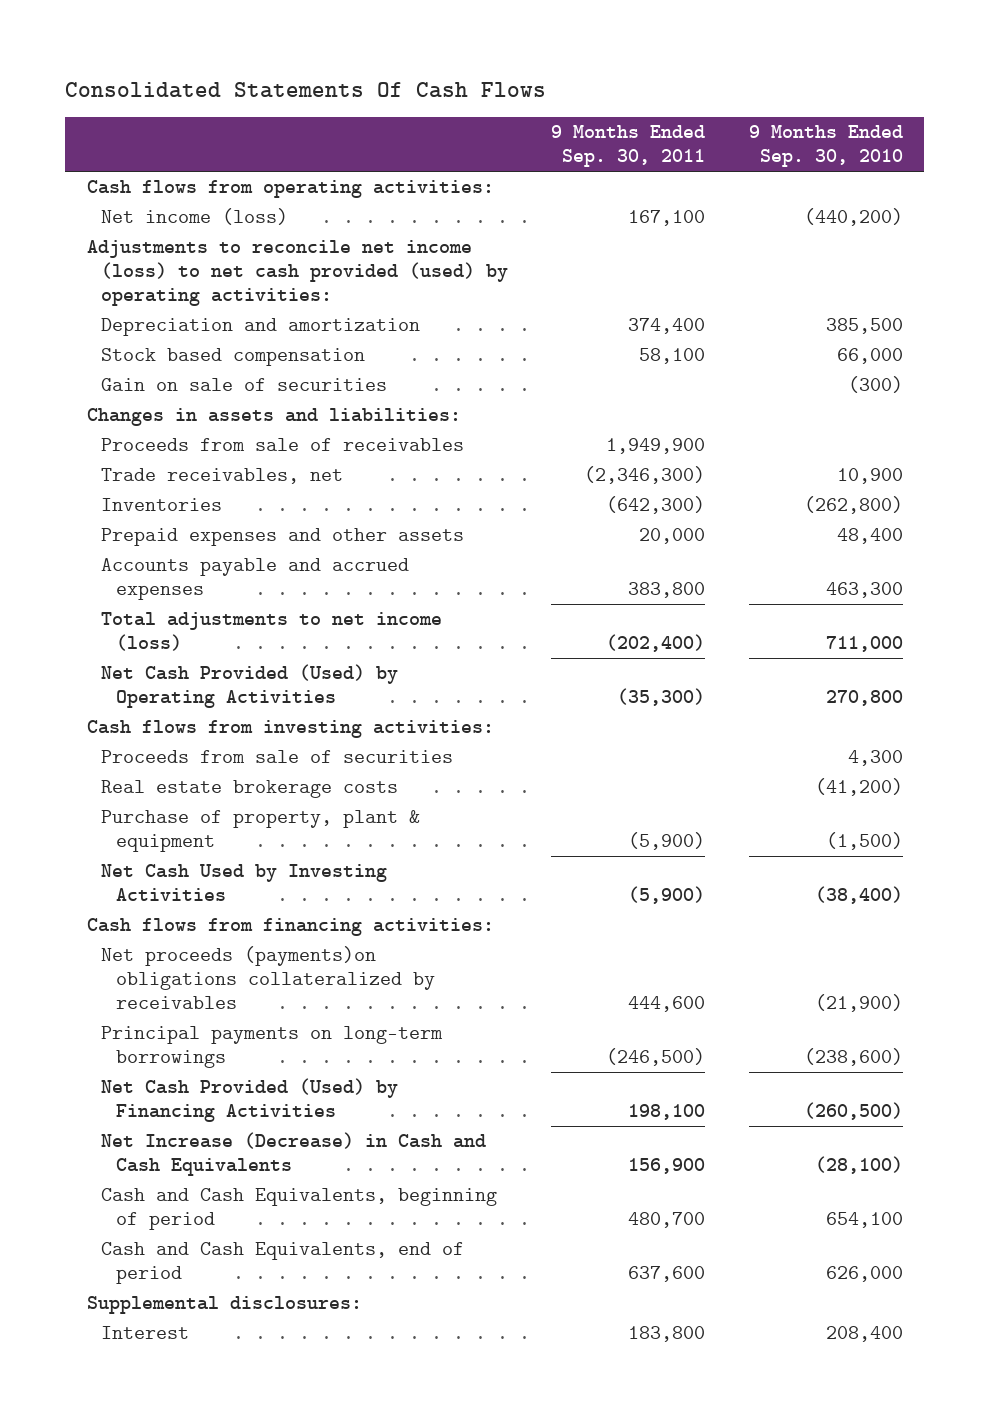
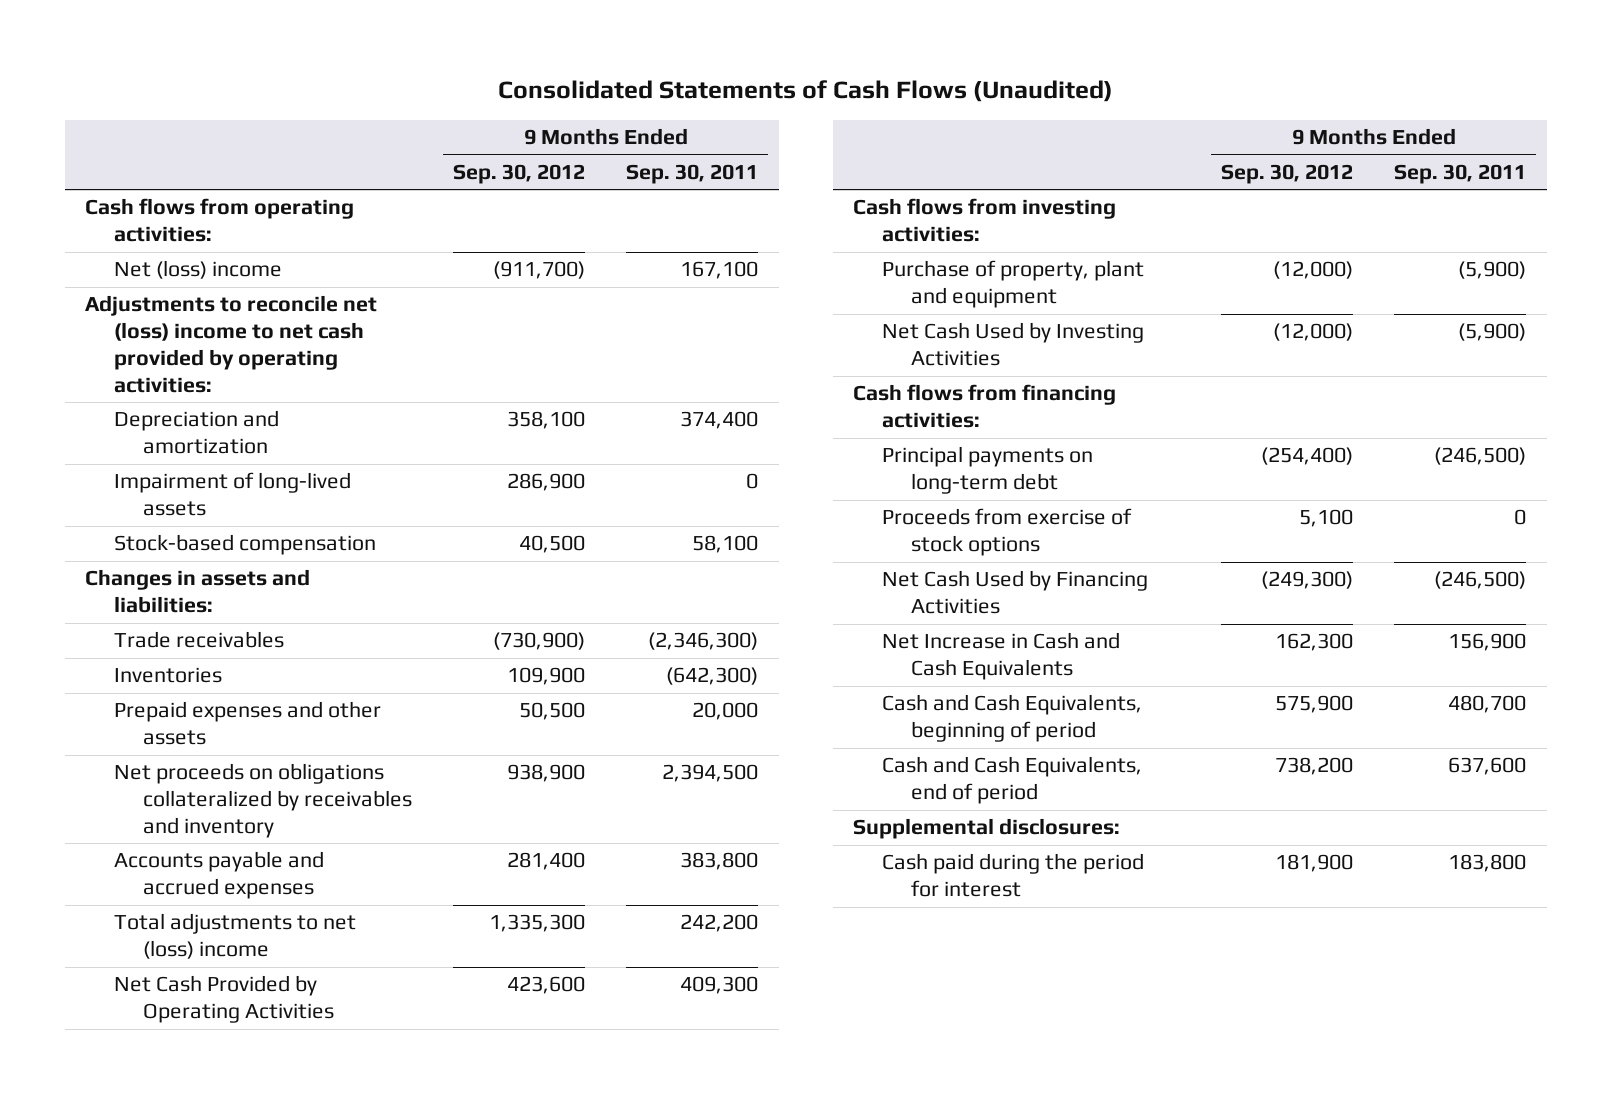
- Consolidated Statements Of Cash Flows
+ Consolidated Statements of Cash Flows (Unaudited)
- | 9 Months Ended Sep. 30, 2011 | 9 Months Ended Sep. 30, 2010
+ | 9 Months Ended Sep. 30, 2012 | 9 Months Ended Sep. 30, 2011
- Net income (loss) | 167,100 | (440,200)
- Adjustments to reconcile net income (loss) to net cash provided (used) by operating activities:
+ Net (loss) income | (911,700) | 167,100
+ Adjustments to reconcile net (loss) income to net cash provided by operating activities:
- Stock based compensation | 58,100 | 66,000
- Gain on sale of securities | | (300)
+ Impairment of long-lived assets | 286,900 | 0
+ Stock-based compensation | 40,500 | 58,100
- Proceeds from sale of receivables | 1,949,900 |
- Trade receivables, net | (2,346,300) | 10,900
+ Trade receivables | (730,900) | (2,346,300)
+ Net proceeds on obligations collateralized by receivables and inventory | 938,900 | 2,394,500
- Total adjustments to net income (loss) | (202,400) | 711,000
- Net Cash Provided (Used) by Operating Activities | (35,300) | 270,800
+ Total adjustments to net (loss) income | 1,335,300 | 242,200
+ Net Cash Provided by Operating Activities | 423,600 | 409,300
- Proceeds from sale of securities | | 4,300
- Real estate brokerage costs | | (41,200)
- Purchase of property, plant & equipment | (5,900) | (1,500)
+ Purchase of property, plant and equipment | (12,000) | (5,900)
- Net proceeds (payments)on obligations collateralized by receivables | 444,600 | (21,900)
- Principal payments on long-term borrowings | (246,500) | (238,600)
- Net Cash Provided (Used) by Financing Activities | 198,100 | (260,500)
- Net Increase (Decrease) in Cash and Cash Equivalents | 156,900 | (28,100)
+ Principal payments on long-term debt | (254,400) | (246,500)
+ Proceeds from exercise of stock options | 5,100 | 0
+ Net Cash Used by Financing Activities | (249,300) | (246,500)
+ Net Increase in Cash and Cash Equivalents | 162,300 | 156,900
- Interest | 183,800 | 208,400
+ Cash paid during the period for interest | 181,900 | 183,800

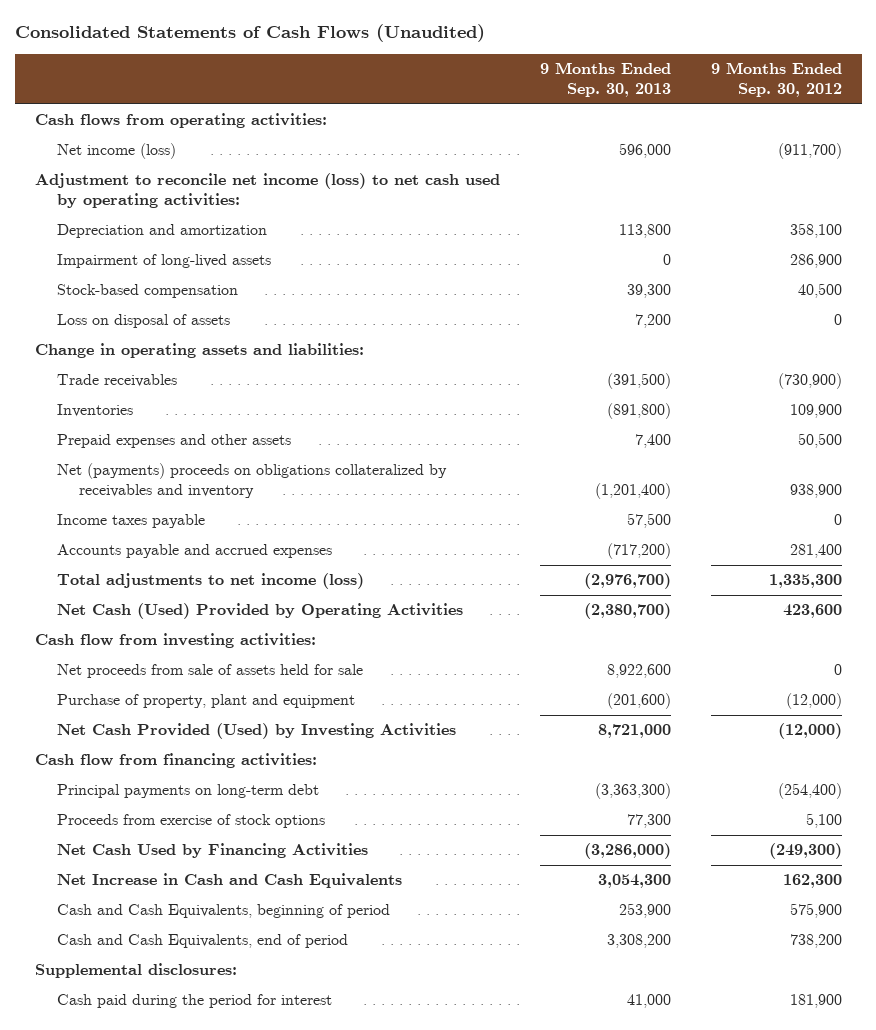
- | 9 Months Ended Sep. 30, 2012 | 9 Months Ended Sep. 30, 2011
+ | 9 Months Ended Sep. 30, 2013 | 9 Months Ended Sep. 30, 2012
- Net (loss) income | (911,700) | 167,100
- Adjustments to reconcile net (loss) income to net cash provided by operating activities:
+ Net income (loss) | 596,000 | (911,700)
+ Adjustment to reconcile net income (loss) to net cash used by operating activities:
- Changes in assets and liabilities:
+ Loss on disposal of assets | 7,200 | 0
+ Change in operating assets and liabilities:
- Net proceeds on obligations collateralized by receivables and inventory | 938,900 | 2,394,500
+ Net (payments) proceeds on obligations collateralized by receivables and inventory | (1,201,400) | 938,900
+ Income taxes payable | 57,500 | 0
- Total adjustments to net (loss) income | 1,335,300 | 242,200
- Net Cash Provided by Operating Activities | 423,600 | 409,300
- Cash flows from investing activities:
+ Total adjustments to net income (loss) | (2,976,700) | 1,335,300
+ Net Cash (Used) Provided by Operating Activities | (2,380,700) | 423,600
+ Cash flow from investing activities:
+ Net proceeds from sale of assets held for sale | 8,922,600 | 0
- Net Cash Used by Investing Activities | (12,000) | (5,900)
- Cash flows from financing activities:
+ Net Cash Provided (Used) by Investing Activities | 8,721,000 | (12,000)
+ Cash flow from financing activities:

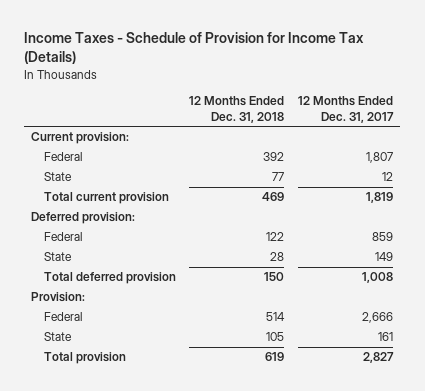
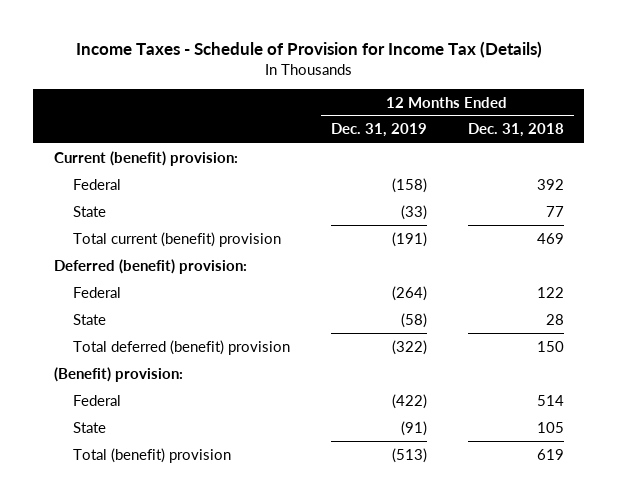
- | 12 Months Ended Dec. 31, 2018 | 12 Months Ended Dec. 31, 2017
+ | 12 Months Ended Dec. 31, 2019 | 12 Months Ended Dec. 31, 2018
- Current provision:
+ Current (benefit) provision:
- Total current provision | 469 | 1,819
- Deferred provision:
+ Total current (benefit) provision | (191) | 469
+ Deferred (benefit) provision:
- Total deferred provision | 150 | 1,008
- Provision:
+ Total deferred (benefit) provision | (322) | 150
+ (Benefit) provision:
- Total provision | 619 | 2,827
+ Total (benefit) provision | (513) | 619

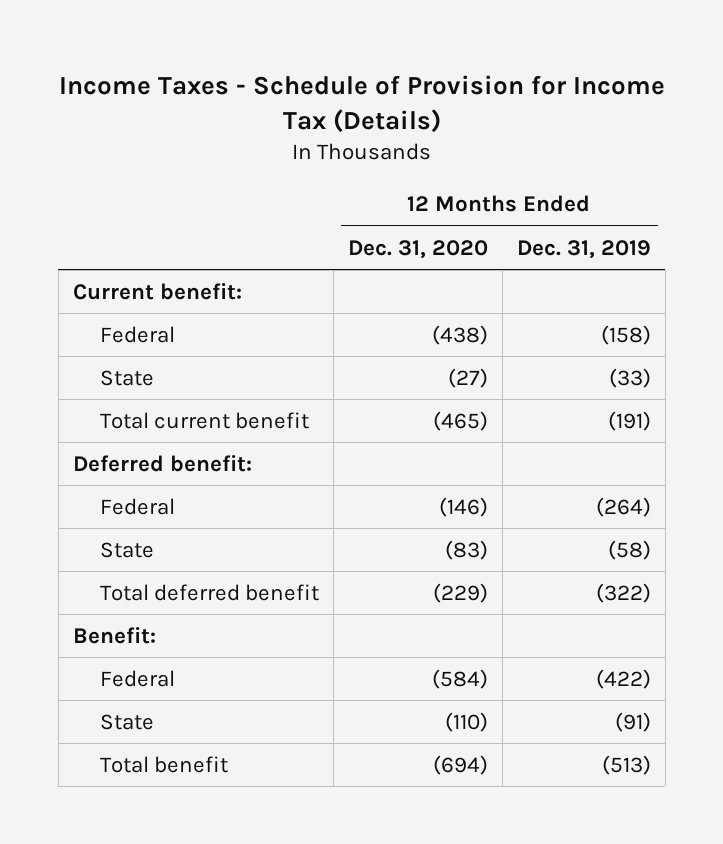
- | 12 Months Ended Dec. 31, 2019 | 12 Months Ended Dec. 31, 2018
+ | 12 Months Ended Dec. 31, 2020 | 12 Months Ended Dec. 31, 2019
- Current (benefit) provision:
+ Current benefit:
- Total current (benefit) provision | (191) | 469
- Deferred (benefit) provision:
+ Total current benefit | (465) | (191)
+ Deferred benefit:
- Total deferred (benefit) provision | (322) | 150
- (Benefit) provision:
+ Total deferred benefit | (229) | (322)
+ Benefit:
- Total (benefit) provision | (513) | 619
+ Total benefit | (694) | (513)

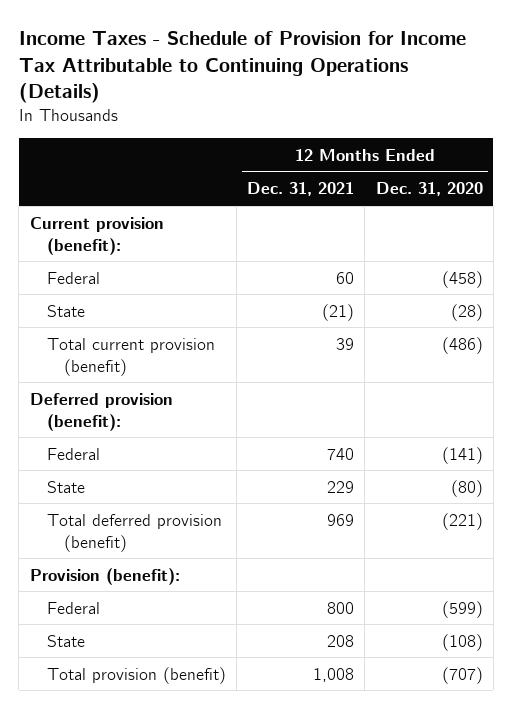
- Income Taxes - Schedule of Provision for Income Tax (Details)
+ Income Taxes - Schedule of Provision for Income Tax Attributable to Continuing Operations (Details)
- | 12 Months Ended Dec. 31, 2020 | 12 Months Ended Dec. 31, 2019
+ | 12 Months Ended Dec. 31, 2021 | 12 Months Ended Dec. 31, 2020
- Current benefit:
- Federal | (438) | (158)
- State | (27) | (33)
- Total current benefit | (465) | (191)
- Deferred benefit:
- Federal | (146) | (264)
- State | (83) | (58)
- Total deferred benefit | (229) | (322)
- Benefit:
- Federal | (584) | (422)
- State | (110) | (91)
- Total benefit | (694) | (513)
+ Current provision (benefit):
+ Federal | 60 | (458)
+ State | (21) | (28)
+ Total current provision (benefit) | 39 | (486)
+ Deferred provision (benefit):
+ Federal | 740 | (141)
+ State | 229 | (80)
+ Total deferred provision (benefit) | 969 | (221)
+ Provision (benefit):
+ Federal | 800 | (599)
+ State | 208 | (108)
+ Total provision (benefit) | 1,008 | (707)

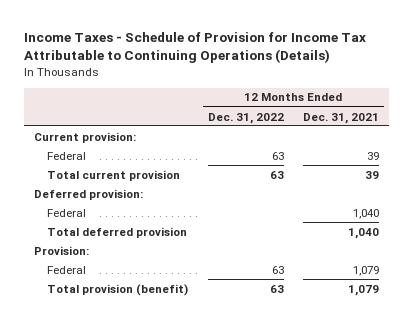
- | 12 Months Ended Dec. 31, 2021 | 12 Months Ended Dec. 31, 2020
+ | 12 Months Ended Dec. 31, 2022 | 12 Months Ended Dec. 31, 2021
- Current provision (benefit):
- Federal | 60 | (458)
- State | (21) | (28)
- Total current provision (benefit) | 39 | (486)
- Deferred provision (benefit):
- Federal | 740 | (141)
- State | 229 | (80)
- Total deferred provision (benefit) | 969 | (221)
- Provision (benefit):
- Federal | 800 | (599)
- State | 208 | (108)
- Total provision (benefit) | 1,008 | (707)
+ Current provision:
+ Federal | 63 | 39
+ Total current provision | 63 | 39
+ Deferred provision:
+ Federal | | 1,040
+ Total deferred provision | | 1,040
+ Provision:
+ Federal | 63 | 1,079
+ Total provision (benefit) | 63 | 1,079

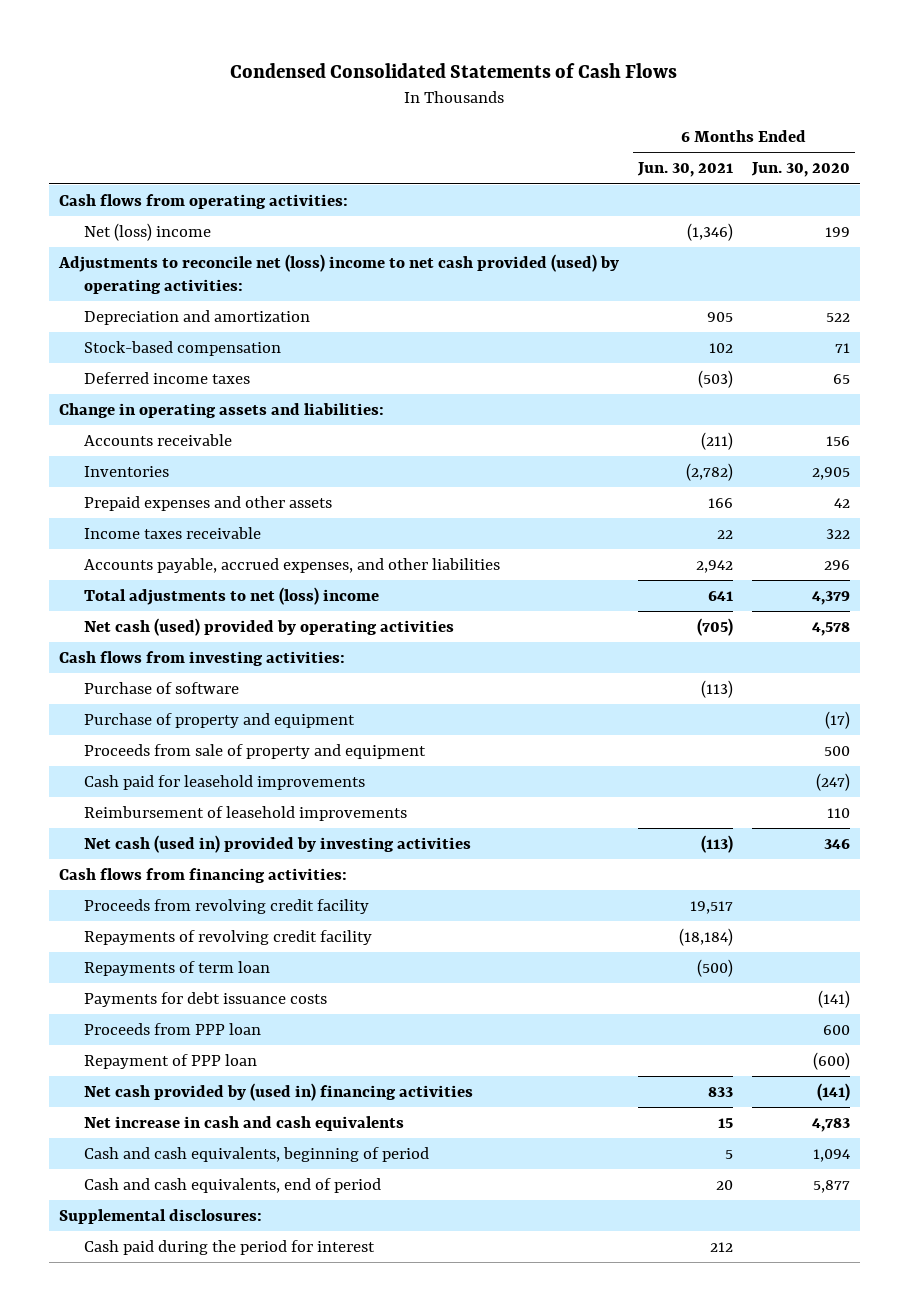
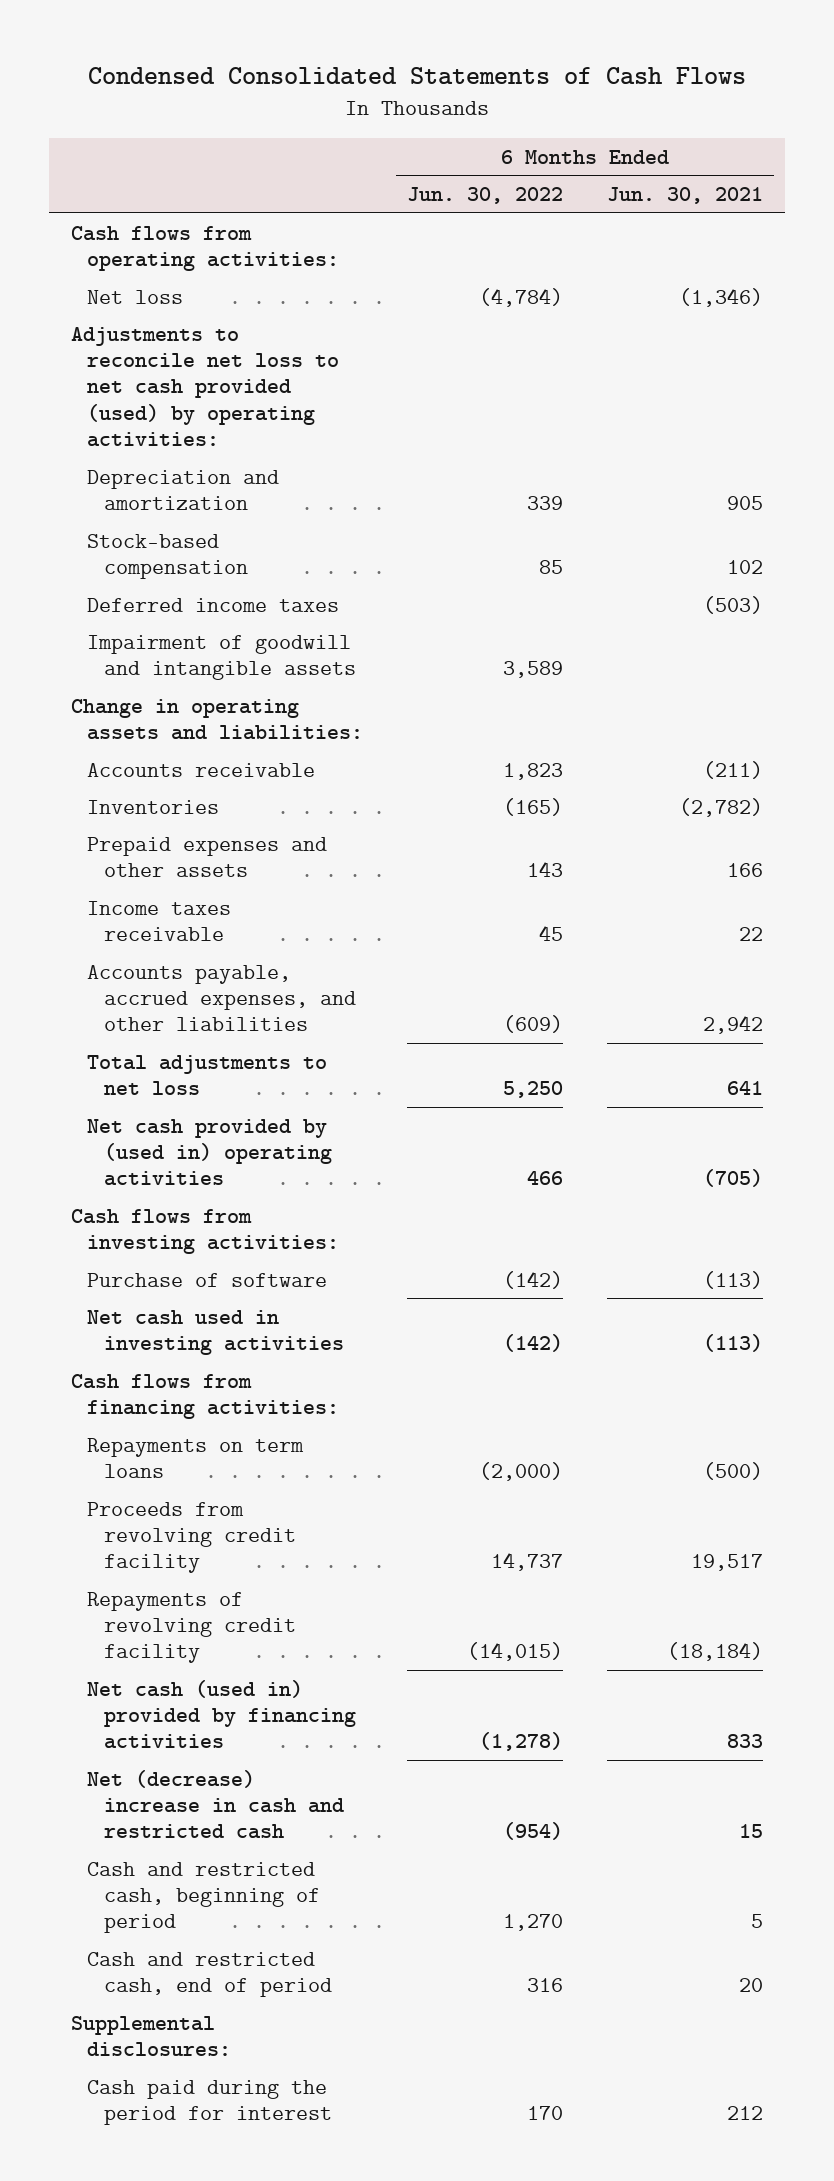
- | 6 Months Ended Jun. 30, 2021 | 6 Months Ended Jun. 30, 2020
+ | 6 Months Ended Jun. 30, 2022 | 6 Months Ended Jun. 30, 2021
- Net (loss) income | (1,346) | 199
- Adjustments to reconcile net (loss) income to net cash provided (used) by operating activities:
+ Net loss | (4,784) | (1,346)
+ Adjustments to reconcile net loss to net cash provided (used) by operating activities:
+ Impairment of goodwill and intangible assets | 3,589 |
- Total adjustments to net (loss) income | 641 | 4,379
- Net cash (used) provided by operating activities | (705) | 4,578
+ Total adjustments to net loss | 5,250 | 641
+ Net cash provided by (used in) operating activities | 466 | (705)
- Purchase of property and equipment | | (17)
- Proceeds from sale of property and equipment | | 500
- Cash paid for leasehold improvements | | (247)
- Reimbursement of leasehold improvements | | 110
- Net cash (used in) provided by investing activities | (113) | 346
+ Net cash used in investing activities | (142) | (113)
+ Repayments on term loans | (2,000) | (500)
- Repayments of term loan | (500) |
- Payments for debt issuance costs | | (141)
- Proceeds from PPP loan | | 600
- Repayment of PPP loan | | (600)
- Net cash provided by (used in) financing activities | 833 | (141)
- Net increase in cash and cash equivalents | 15 | 4,783
- Cash and cash equivalents, beginning of period | 5 | 1,094
- Cash and cash equivalents, end of period | 20 | 5,877
+ Net cash (used in) provided by financing activities | (1,278) | 833
+ Net (decrease) increase in cash and restricted cash | (954) | 15
+ Cash and restricted cash, beginning of period | 1,270 | 5
+ Cash and restricted cash, end of period | 316 | 20

